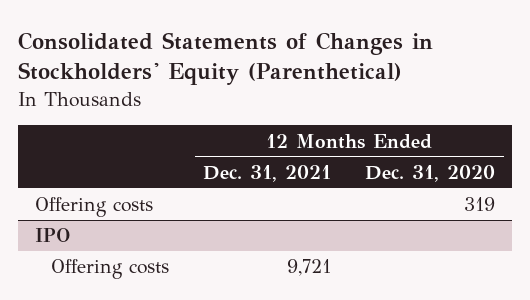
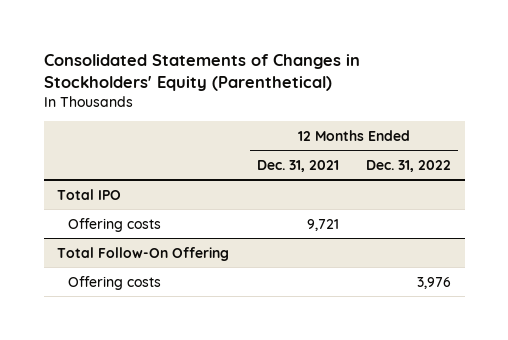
- | 12 Months Ended Dec. 31, 2021 | 12 Months Ended Dec. 31, 2020
+ | 12 Months Ended Dec. 31, 2021 | 12 Months Ended Dec. 31, 2022
- Offering costs | | 319
- IPO
+ Total IPO
+ Total Follow-On Offering
+ Offering costs | | 3,976

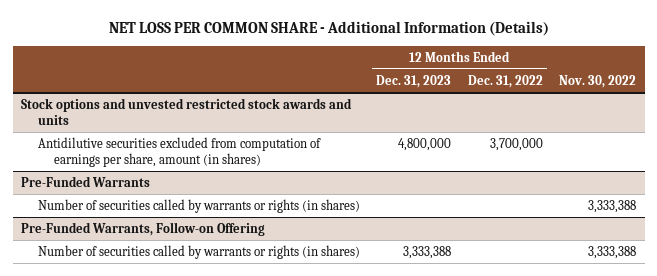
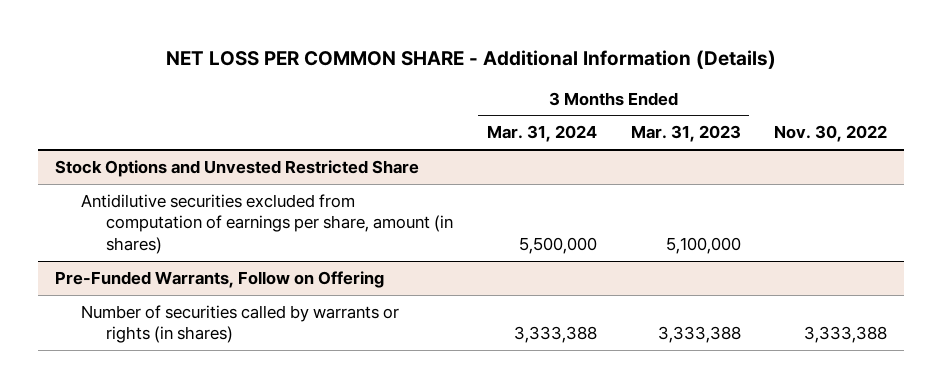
- | 12 Months Ended Dec. 31, 2023 | 12 Months Ended Dec. 31, 2022 | Nov. 30, 2022
+ | 3 Months Ended Mar. 31, 2024 | 3 Months Ended Mar. 31, 2023 | Nov. 30, 2022
- Stock options and unvested restricted stock awards and units
+ Stock Options and Unvested Restricted Share
- Pre-Funded Warrants
- Number of securities called by warrants or rights (in shares) | | | 3,333,388
- Pre-Funded Warrants, Follow-on Offering
+ Pre-Funded Warrants, Follow on Offering

